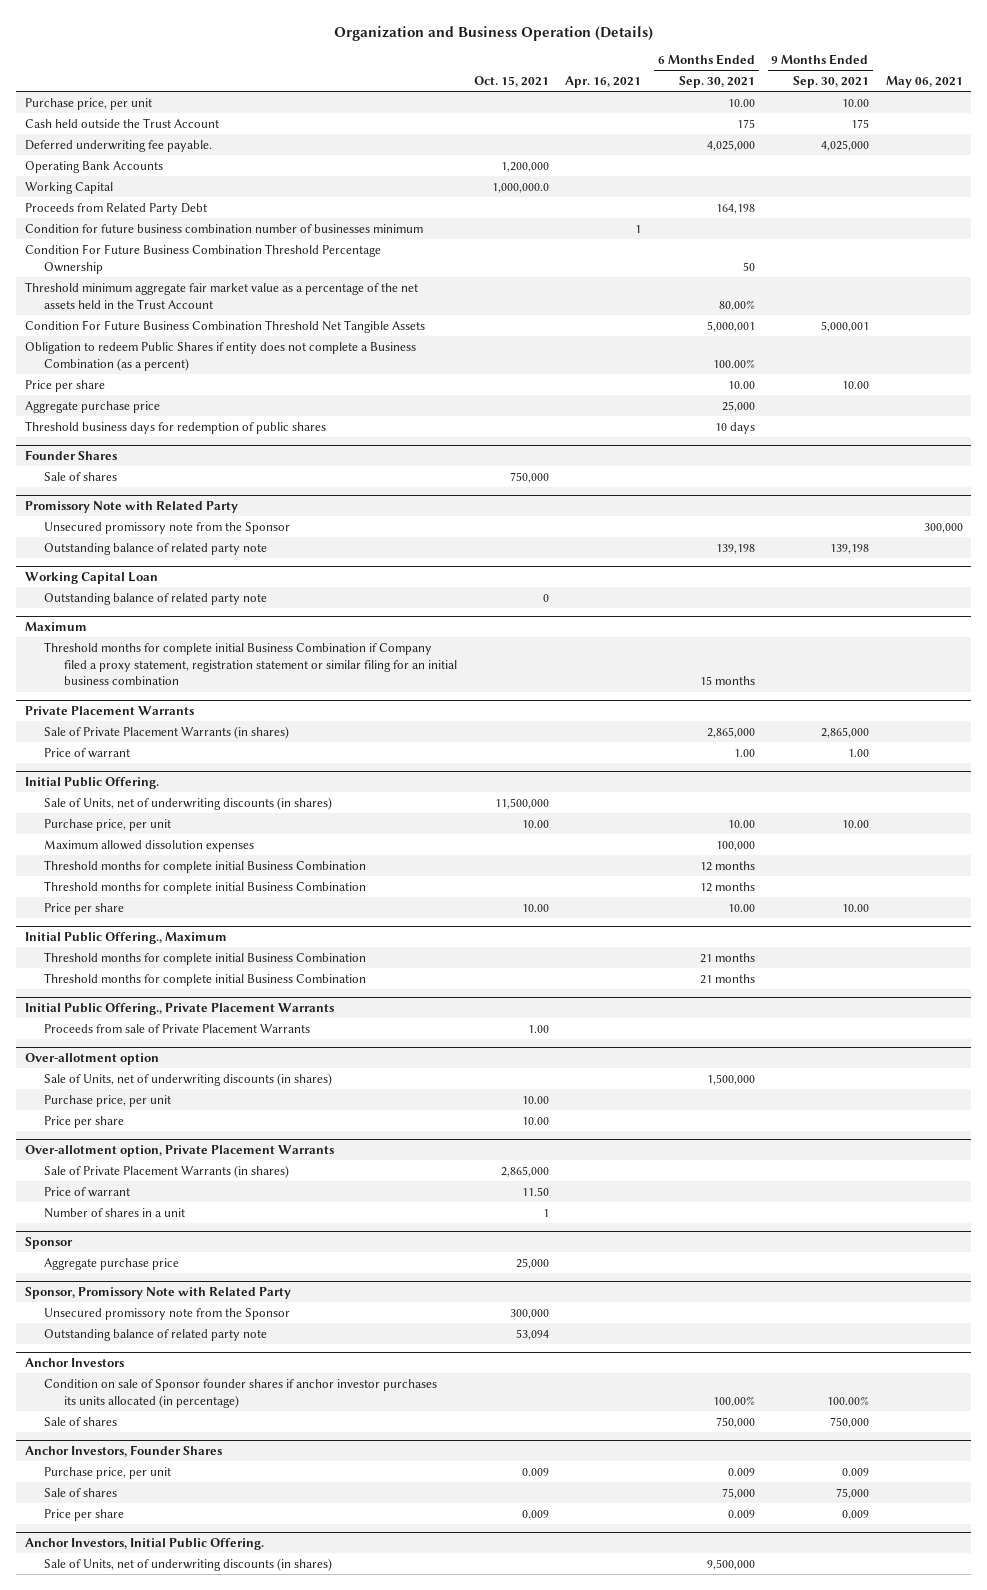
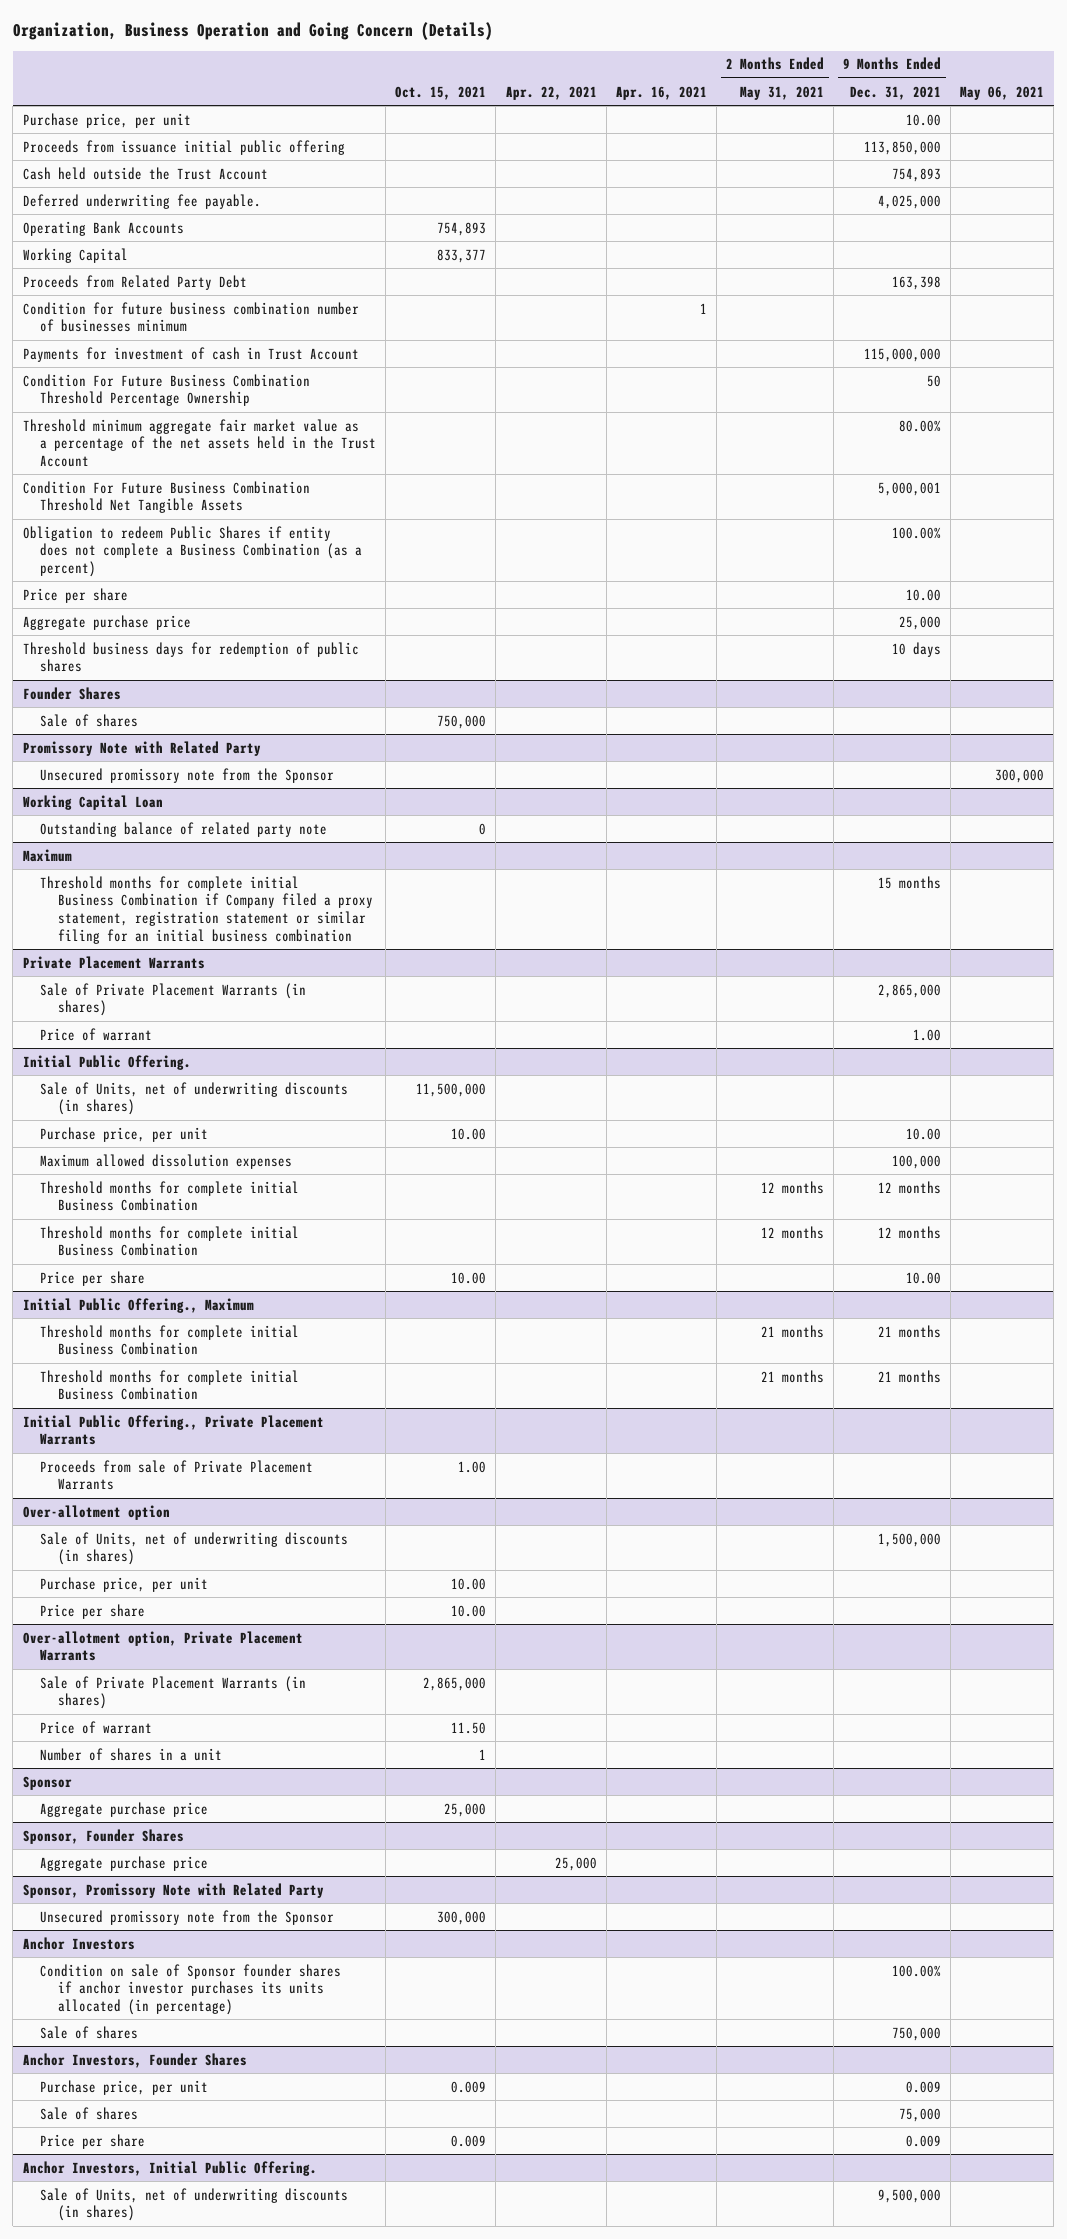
- Organization and Business Operation (Details)
+ Organization, Business Operation and Going Concern (Details)
- | Oct. 15, 2021 | Apr. 16, 2021 | 6 Months Ended Sep. 30, 2021 | 9 Months Ended Sep. 30, 2021 | May 06, 2021
+ | Oct. 15, 2021 | Apr. 22, 2021 | Apr. 16, 2021 | 2 Months Ended May 31, 2021 | 9 Months Ended Dec. 31, 2021 | May 06, 2021
+ Proceeds from issuance initial public offering | | | | | 113,850,000 |
- Operating Bank Accounts | 1,200,000 | | | |
- Working Capital | 1,000,000.0 | | | |
+ Operating Bank Accounts | 754,893 | | | | |
+ Working Capital | 833,377 | | | | |
+ Payments for investment of cash in Trust Account | | | | | 115,000,000 |
@ Promissory Note with Related Party
- Outstanding balance of related party note | | | 139,198 | 139,198 |
+ Sponsor, Founder Shares
+ Aggregate purchase price | | 25,000 | | | |
@ Sponsor, Promissory Note with Related Party
- Outstanding balance of related party note | 53,094 | | | |

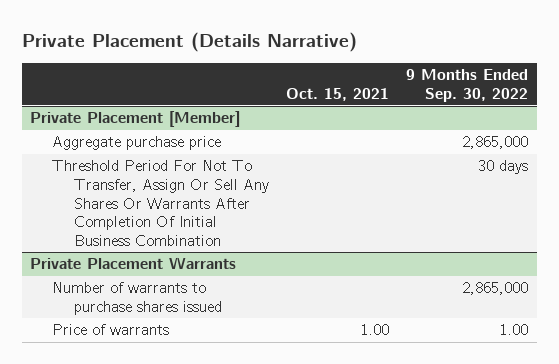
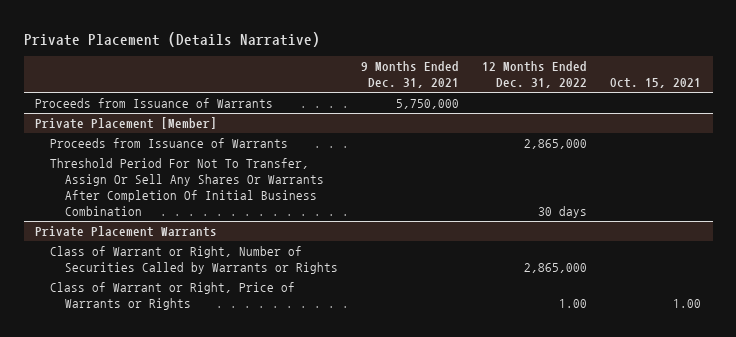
- | Oct. 15, 2021 | 9 Months Ended Sep. 30, 2022
+ | 9 Months Ended Dec. 31, 2021 | 12 Months Ended Dec. 31, 2022 | Oct. 15, 2021
+ Proceeds from Issuance of Warrants | 5,750,000 | |
@ Private Placement [Member]
- Aggregate purchase price | | 2,865,000
+ Proceeds from Issuance of Warrants | | 2,865,000 |
@ Private Placement Warrants
- Number of warrants to purchase shares issued | | 2,865,000
- Price of warrants | 1.00 | 1.00
+ Class of Warrant or Right, Number of Securities Called by Warrants or Rights | | 2,865,000 |
+ Class of Warrant or Right, Price of Warrants or Rights | | 1.00 | 1.00

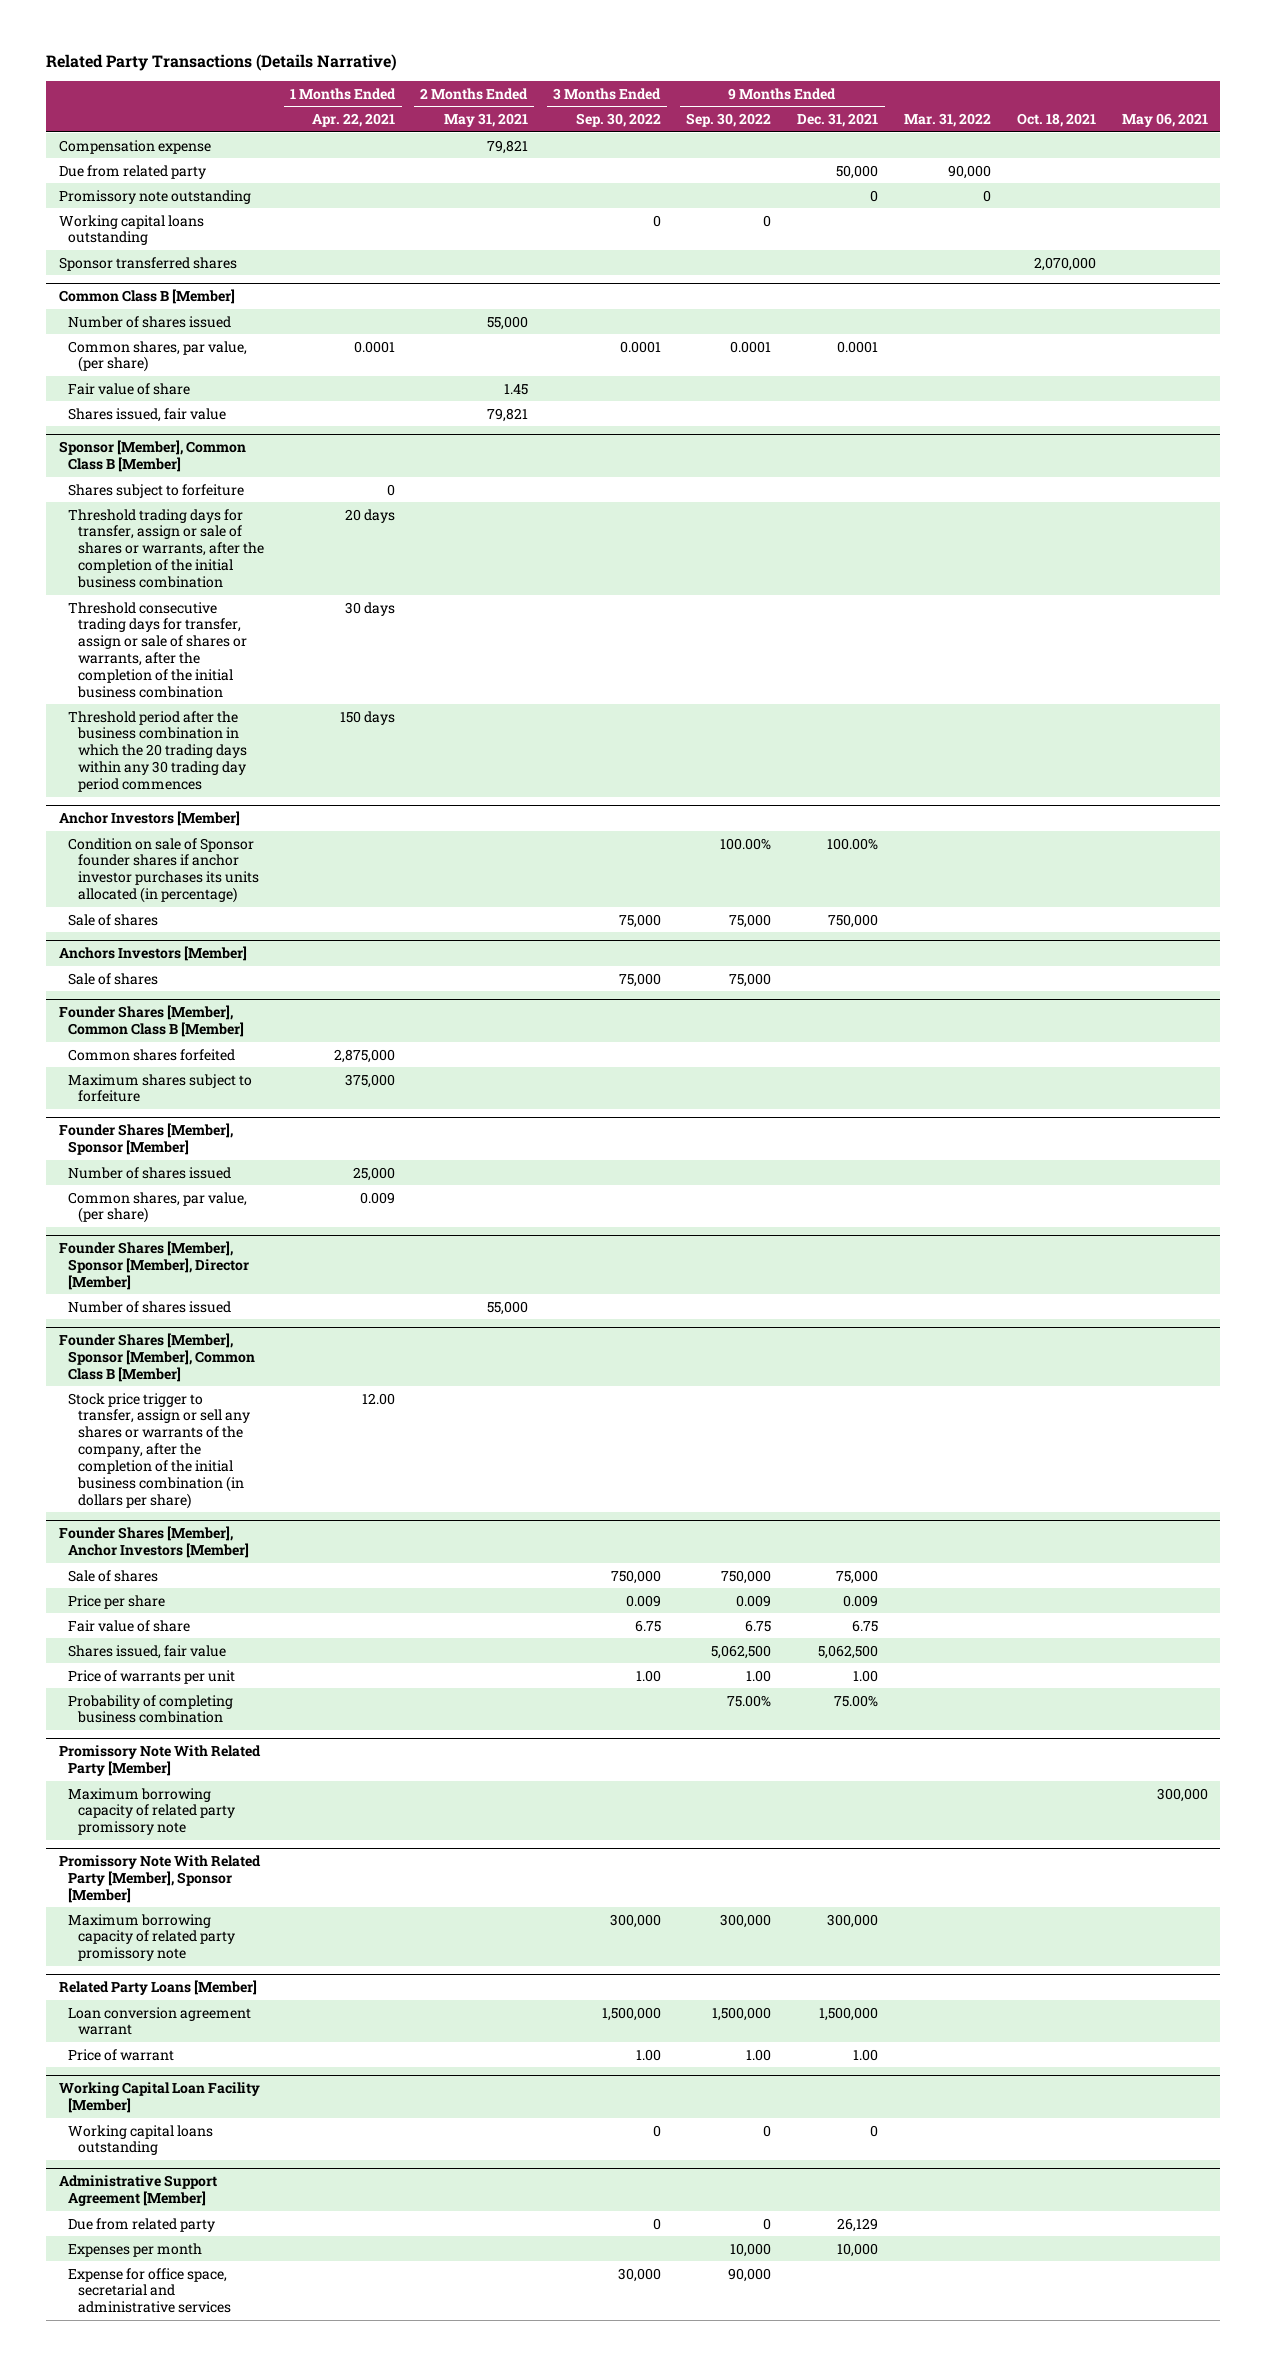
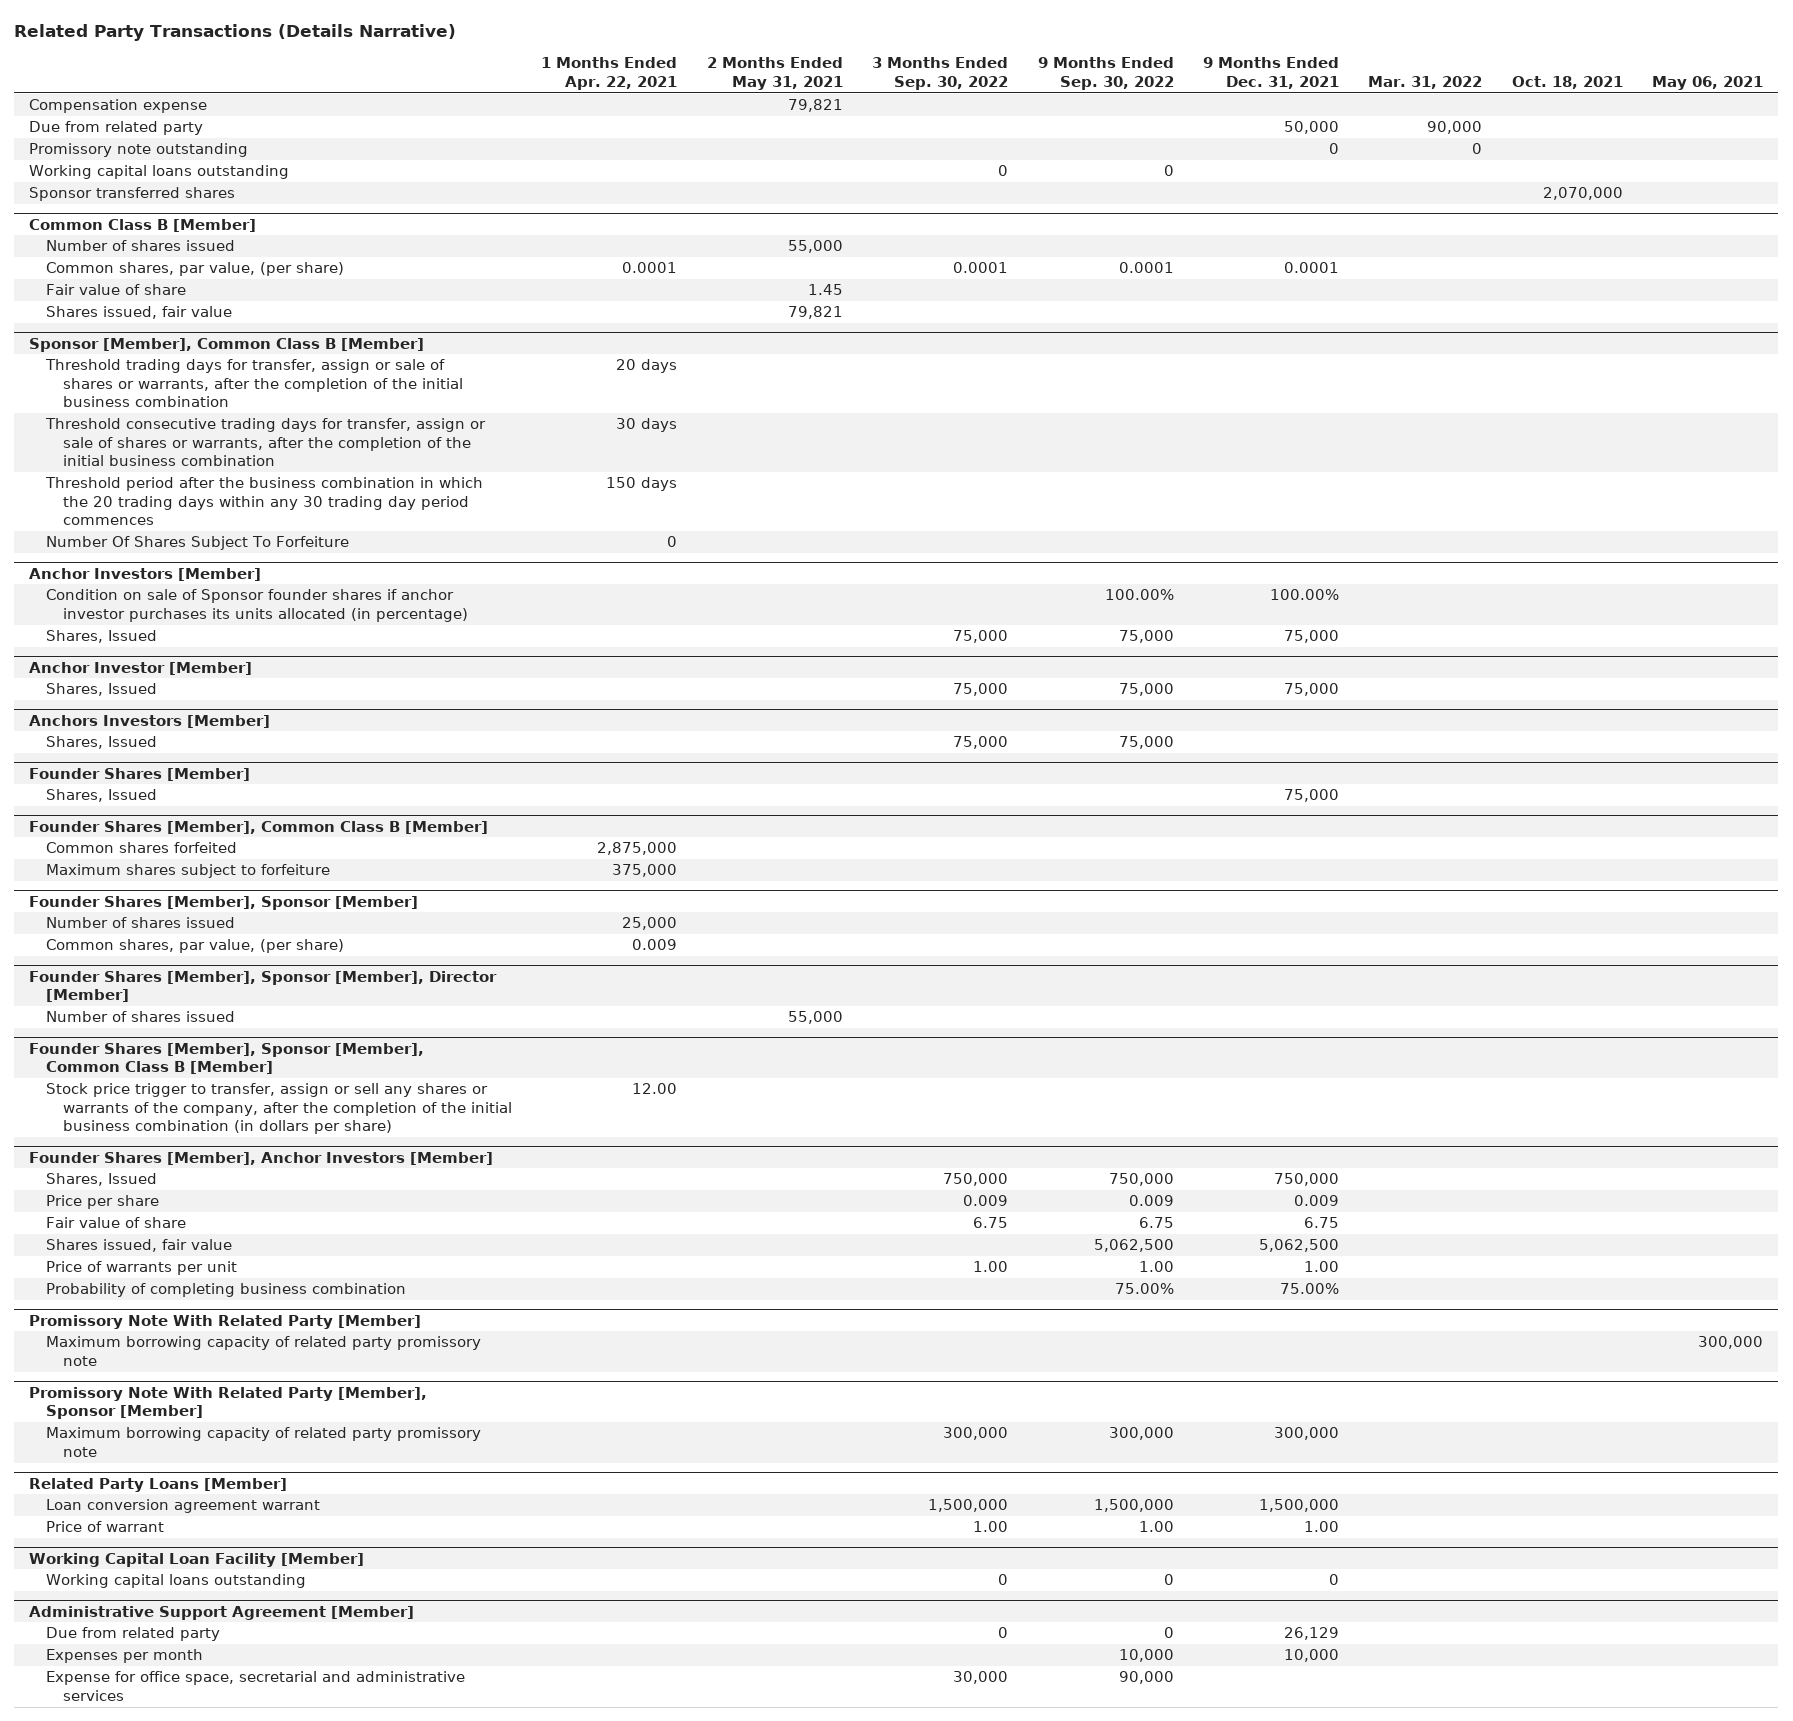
@ Sponsor [Member], Common Class B [Member]
- Shares subject to forfeiture | 0 | | | | | | |
+ Number Of Shares Subject To Forfeiture | 0 | | | | | | |
@ Anchor Investors [Member]
- Sale of shares | | | 75,000 | 75,000 | 750,000 | | |
+ Shares, Issued | | | 75,000 | 75,000 | 75,000 | | |
+ Anchor Investor [Member]
+ Shares, Issued | | | 75,000 | 75,000 | 75,000 | | |
@ Anchors Investors [Member]
- Sale of shares | | | 75,000 | 75,000 | | | |
+ Shares, Issued | | | 75,000 | 75,000 | | | |
+ Founder Shares [Member]
+ Shares, Issued | | | | | 75,000 | | |
@ Founder Shares [Member], Anchor Investors [Member]
- Sale of shares | | | 750,000 | 750,000 | 75,000 | | |
+ Shares, Issued | | | 750,000 | 750,000 | 750,000 | | |

